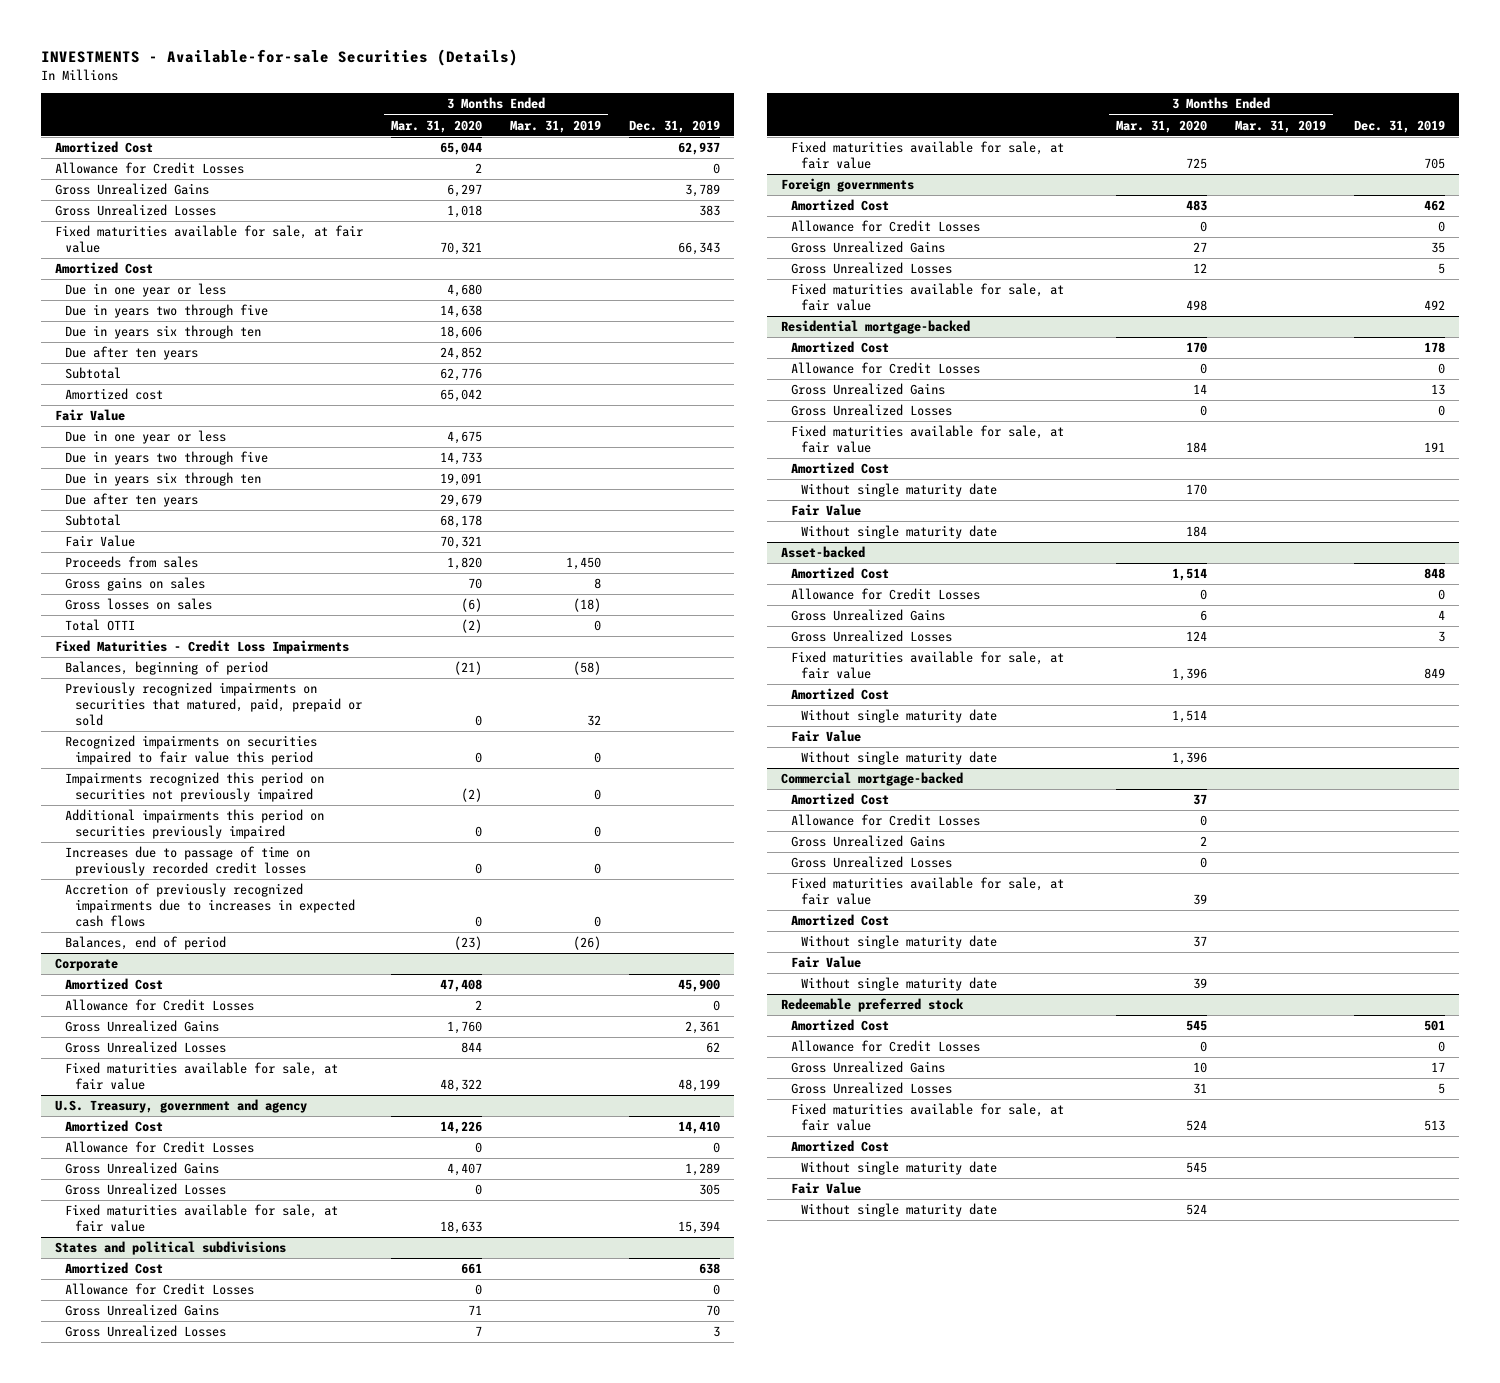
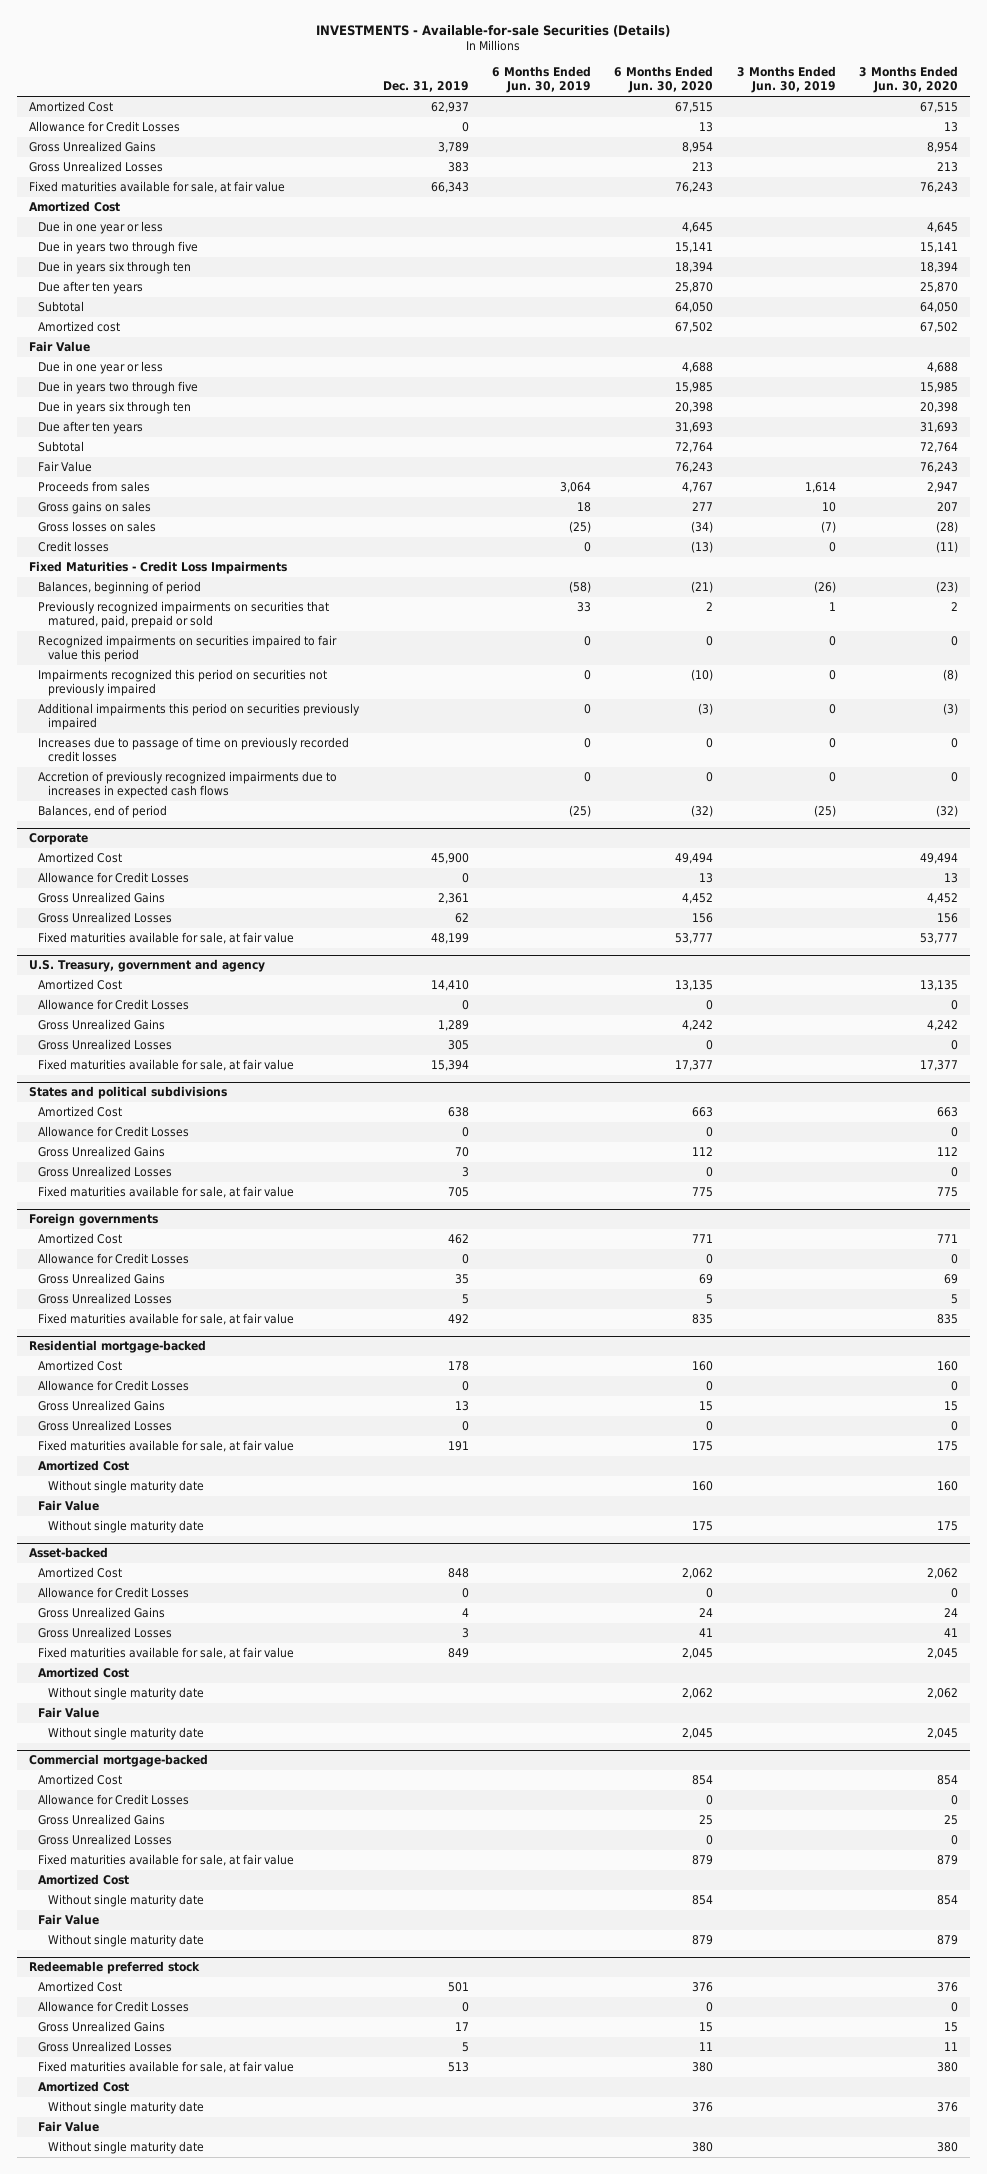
- | 3 Months Ended Mar. 31, 2020 | 3 Months Ended Mar. 31, 2019 | Dec. 31, 2019
+ | Dec. 31, 2019 | 6 Months Ended Jun. 30, 2019 | 6 Months Ended Jun. 30, 2020 | 3 Months Ended Jun. 30, 2019 | 3 Months Ended Jun. 30, 2020
- Total OTTI | (2) | 0 |
+ Credit losses | | 0 | (13) | 0 | (11)

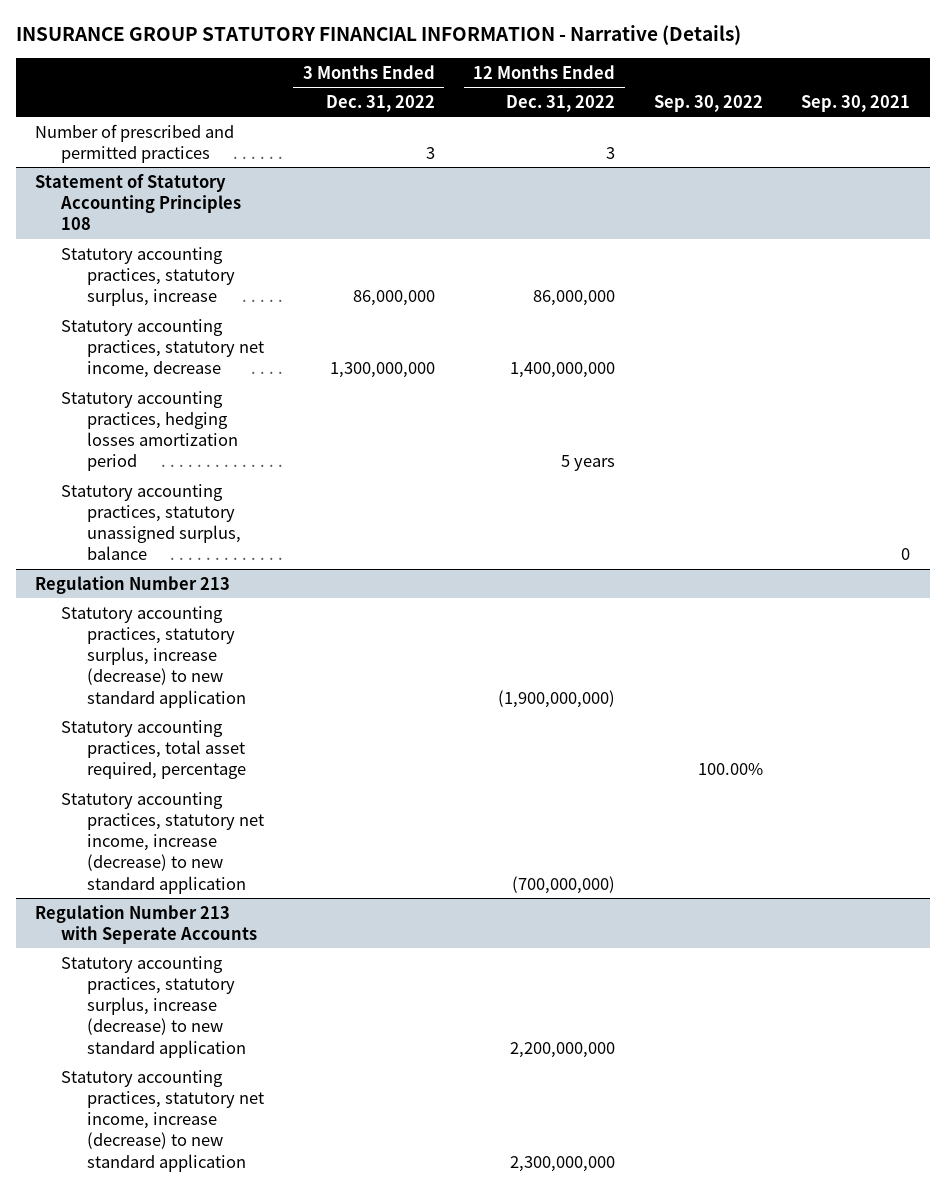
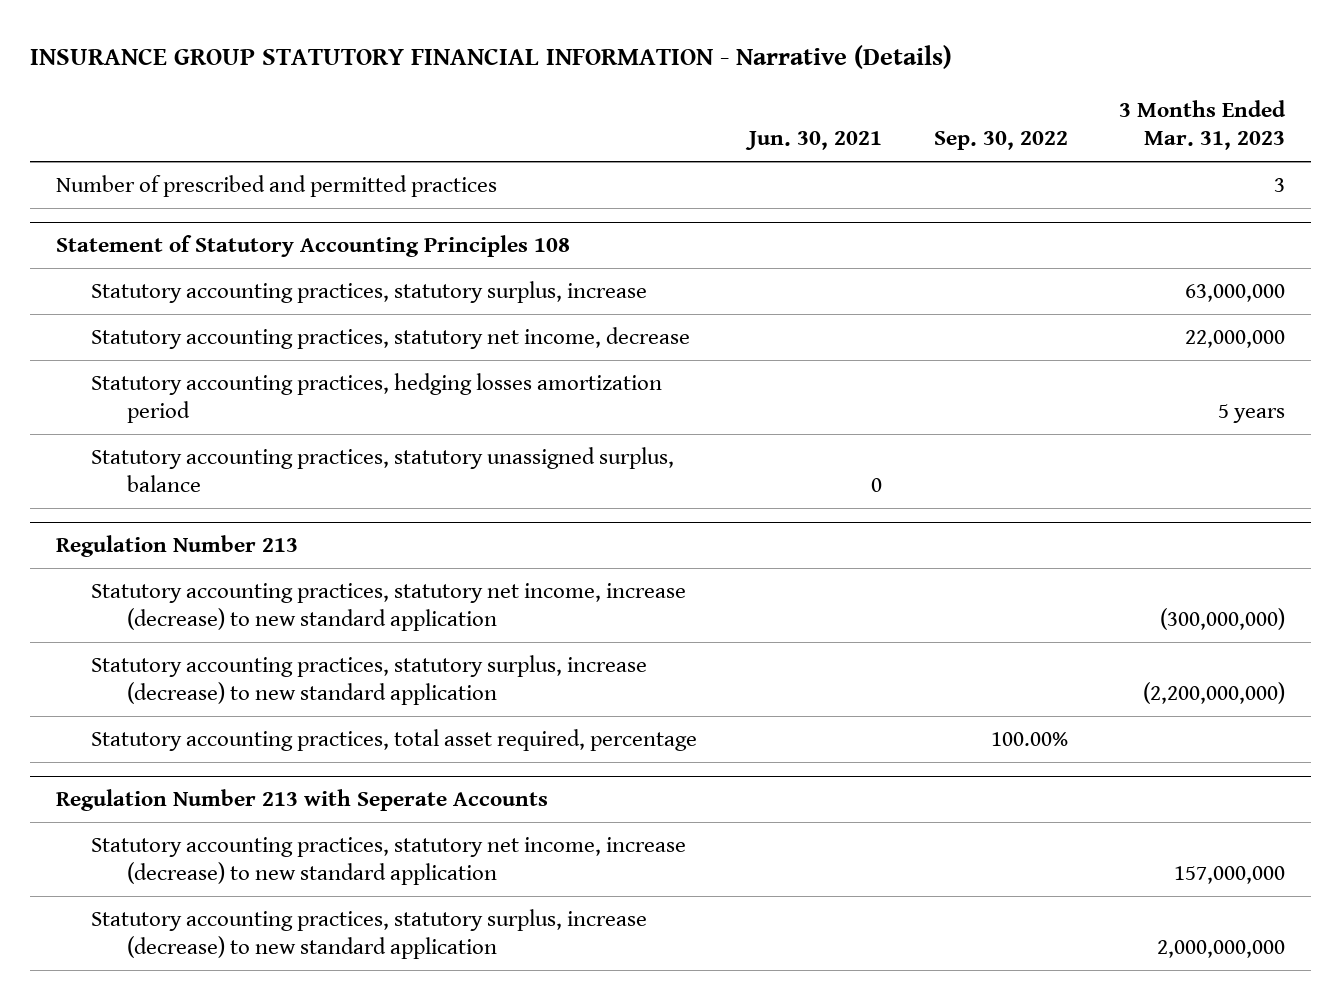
- | 3 Months Ended Dec. 31, 2022 | 12 Months Ended Dec. 31, 2022 | Sep. 30, 2022 | Sep. 30, 2021
+ | Jun. 30, 2021 | Sep. 30, 2022 | 3 Months Ended Mar. 31, 2023
@ Regulation Number 213
moved up: Statutory accounting practices, statutory net income, increase (decrease) to new standard application | | | (300,000,000)
@ Regulation Number 213 with Seperate Accounts
moved down: Statutory accounting practices, statutory surplus, increase (decrease) to new standard application | | | 2,000,000,000

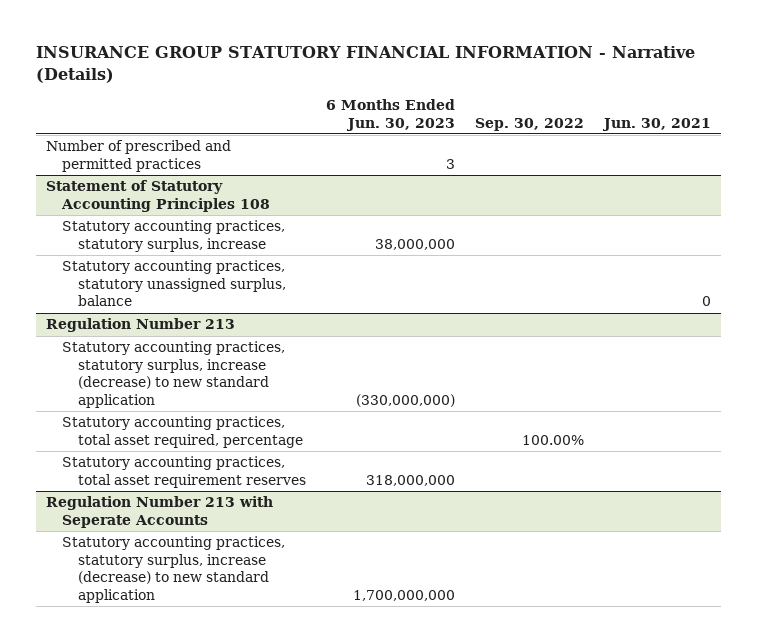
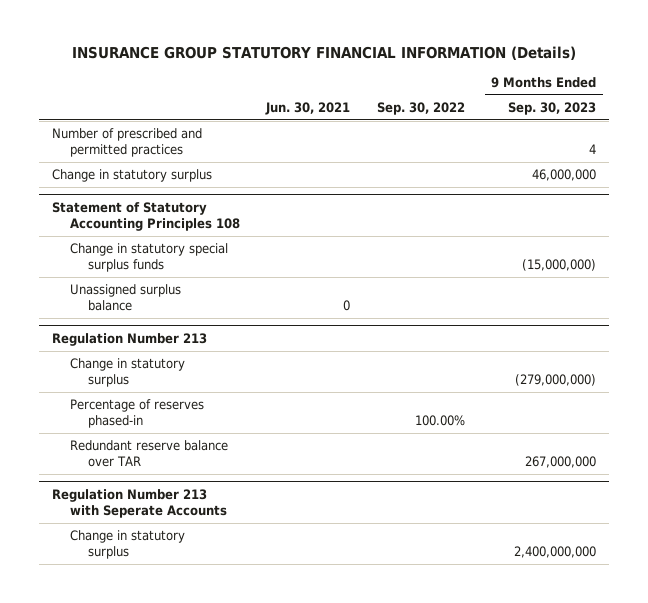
- INSURANCE GROUP STATUTORY FINANCIAL INFORMATION - Narrative (Details)
+ INSURANCE GROUP STATUTORY FINANCIAL INFORMATION (Details)
- | 6 Months Ended Jun. 30, 2023 | Sep. 30, 2022 | Jun. 30, 2021
+ | Jun. 30, 2021 | Sep. 30, 2022 | 9 Months Ended Sep. 30, 2023
+ Change in statutory surplus | | | 46,000,000
@ Statement of Statutory Accounting Principles 108
- Statutory accounting practices, statutory surplus, increase | 38,000,000 | |
- Statutory accounting practices, statutory unassigned surplus, balance | | | 0
+ Change in statutory special surplus funds | | | (15,000,000)
+ Unassigned surplus balance | 0 | |
@ Regulation Number 213
- Statutory accounting practices, statutory surplus, increase (decrease) to new standard application | (330,000,000) | |
- Statutory accounting practices, total asset required, percentage | | 100.00% |
- Statutory accounting practices, total asset requirement reserves | 318,000,000 | |
+ Change in statutory surplus | | | (279,000,000)
+ Percentage of reserves phased-in | | 100.00% |
+ Redundant reserve balance over TAR | | | 267,000,000
@ Regulation Number 213 with Seperate Accounts
- Statutory accounting practices, statutory surplus, increase (decrease) to new standard application | 1,700,000,000 | |
+ Change in statutory surplus | | | 2,400,000,000

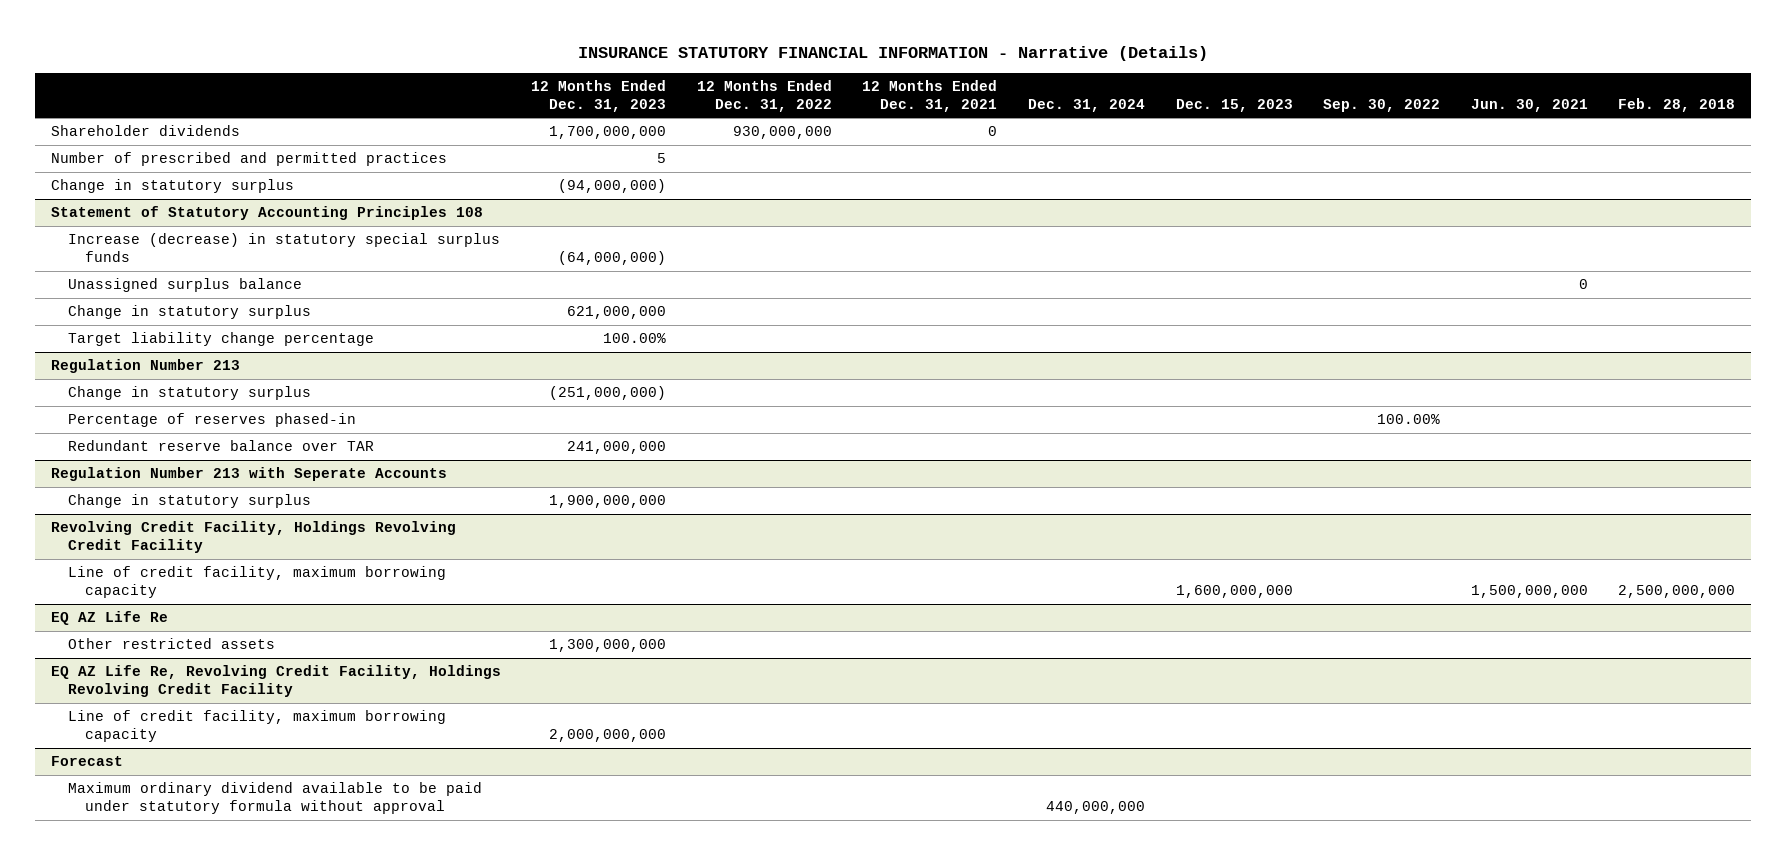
- INSURANCE GROUP STATUTORY FINANCIAL INFORMATION (Details)
+ INSURANCE STATUTORY FINANCIAL INFORMATION - Narrative (Details)
- | Jun. 30, 2021 | Sep. 30, 2022 | 9 Months Ended Sep. 30, 2023
+ | 12 Months Ended Dec. 31, 2023 | 12 Months Ended Dec. 31, 2022 | 12 Months Ended Dec. 31, 2021 | Dec. 31, 2024 | Dec. 15, 2023 | Sep. 30, 2022 | Jun. 30, 2021 | Feb. 28, 2018
+ Shareholder dividends | 1,700,000,000 | 930,000,000 | 0 | | | | |
@ Statement of Statutory Accounting Principles 108
- Change in statutory special surplus funds | | | (15,000,000)
+ Increase (decrease) in statutory special surplus funds | (64,000,000) | | | | | | |
+ Change in statutory surplus | 621,000,000 | | | | | | |
+ Target liability change percentage | 100.00% | | | | | | |
+ Revolving Credit Facility, Holdings Revolving Credit Facility
+ Line of credit facility, maximum borrowing capacity | | | | | 1,600,000,000 | | 1,500,000,000 | 2,500,000,000
+ EQ AZ Life Re
+ Other restricted assets | 1,300,000,000 | | | | | | |
+ EQ AZ Life Re, Revolving Credit Facility, Holdings Revolving Credit Facility
+ Line of credit facility, maximum borrowing capacity | 2,000,000,000 | | | | | | |
+ Forecast
+ Maximum ordinary dividend available to be paid under statutory formula without approval | | | | 440,000,000 | | | |

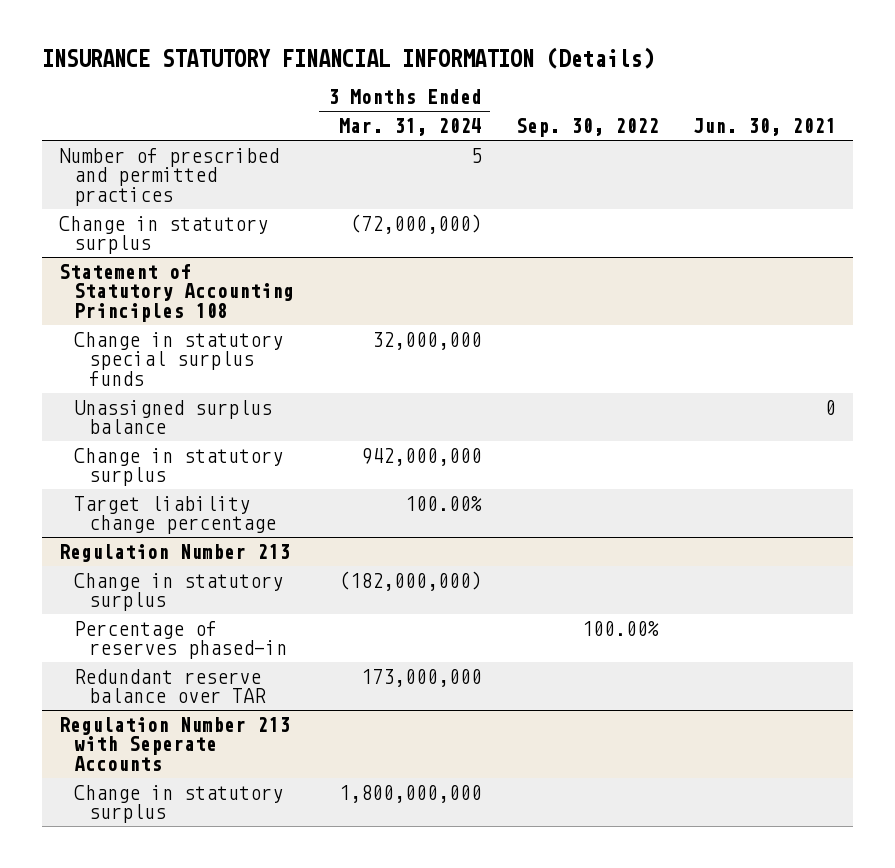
- INSURANCE STATUTORY FINANCIAL INFORMATION - Narrative (Details)
+ INSURANCE STATUTORY FINANCIAL INFORMATION (Details)
- | 12 Months Ended Dec. 31, 2023 | 12 Months Ended Dec. 31, 2022 | 12 Months Ended Dec. 31, 2021 | Dec. 31, 2024 | Dec. 15, 2023 | Sep. 30, 2022 | Jun. 30, 2021 | Feb. 28, 2018
+ | 3 Months Ended Mar. 31, 2024 | Sep. 30, 2022 | Jun. 30, 2021
- Shareholder dividends | 1,700,000,000 | 930,000,000 | 0 | | | | |
@ Statement of Statutory Accounting Principles 108
- Increase (decrease) in statutory special surplus funds | (64,000,000) | | | | | | |
+ Change in statutory special surplus funds | 32,000,000 | |
- Revolving Credit Facility, Holdings Revolving Credit Facility
- Line of credit facility, maximum borrowing capacity | | | | | 1,600,000,000 | | 1,500,000,000 | 2,500,000,000
- EQ AZ Life Re
- Other restricted assets | 1,300,000,000 | | | | | | |
- EQ AZ Life Re, Revolving Credit Facility, Holdings Revolving Credit Facility
- Line of credit facility, maximum borrowing capacity | 2,000,000,000 | | | | | | |
- Forecast
- Maximum ordinary dividend available to be paid under statutory formula without approval | | | | 440,000,000 | | | |

